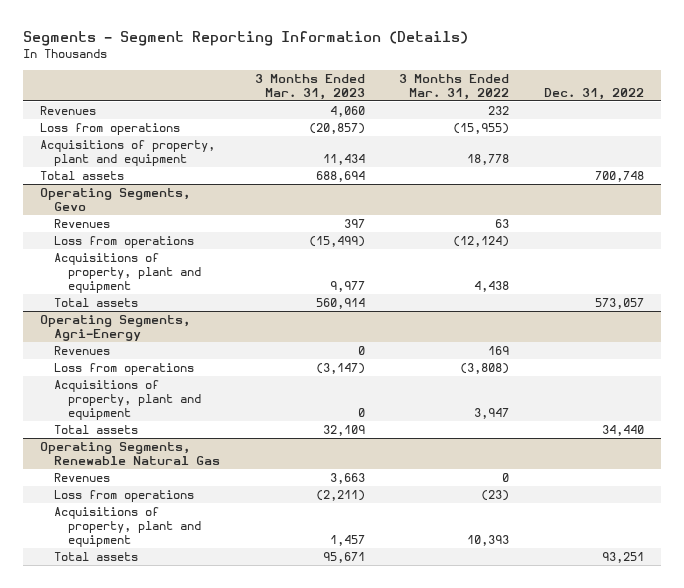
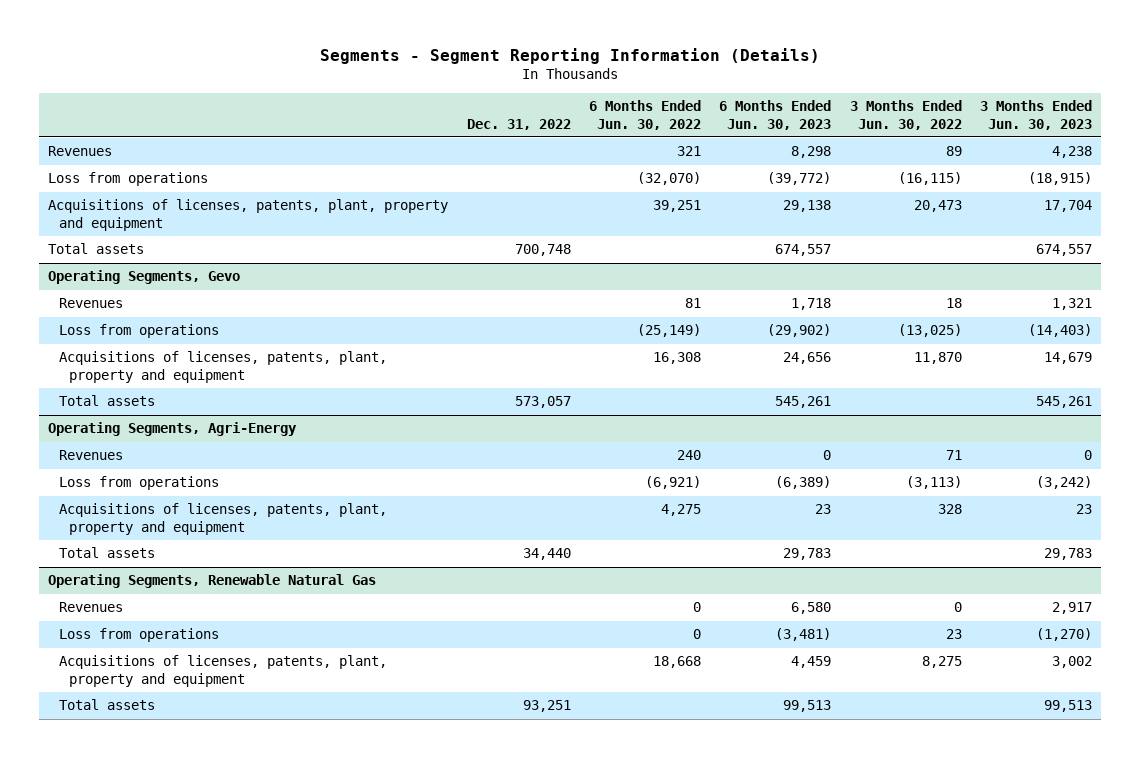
- | 3 Months Ended Mar. 31, 2023 | 3 Months Ended Mar. 31, 2022 | Dec. 31, 2022
+ | Dec. 31, 2022 | 6 Months Ended Jun. 30, 2022 | 6 Months Ended Jun. 30, 2023 | 3 Months Ended Jun. 30, 2022 | 3 Months Ended Jun. 30, 2023
- Acquisitions of property, plant and equipment | 11,434 | 18,778 |
+ Acquisitions of licenses, patents, plant, property and equipment | | 39,251 | 29,138 | 20,473 | 17,704
@ Operating Segments, Gevo
- Acquisitions of property, plant and equipment | 9,977 | 4,438 |
+ Acquisitions of licenses, patents, plant, property and equipment | | 16,308 | 24,656 | 11,870 | 14,679
@ Operating Segments, Agri-Energy
- Acquisitions of property, plant and equipment | 0 | 3,947 |
+ Acquisitions of licenses, patents, plant, property and equipment | | 4,275 | 23 | 328 | 23
@ Operating Segments, Renewable Natural Gas
- Acquisitions of property, plant and equipment | 1,457 | 10,393 |
+ Acquisitions of licenses, patents, plant, property and equipment | | 18,668 | 4,459 | 8,275 | 3,002

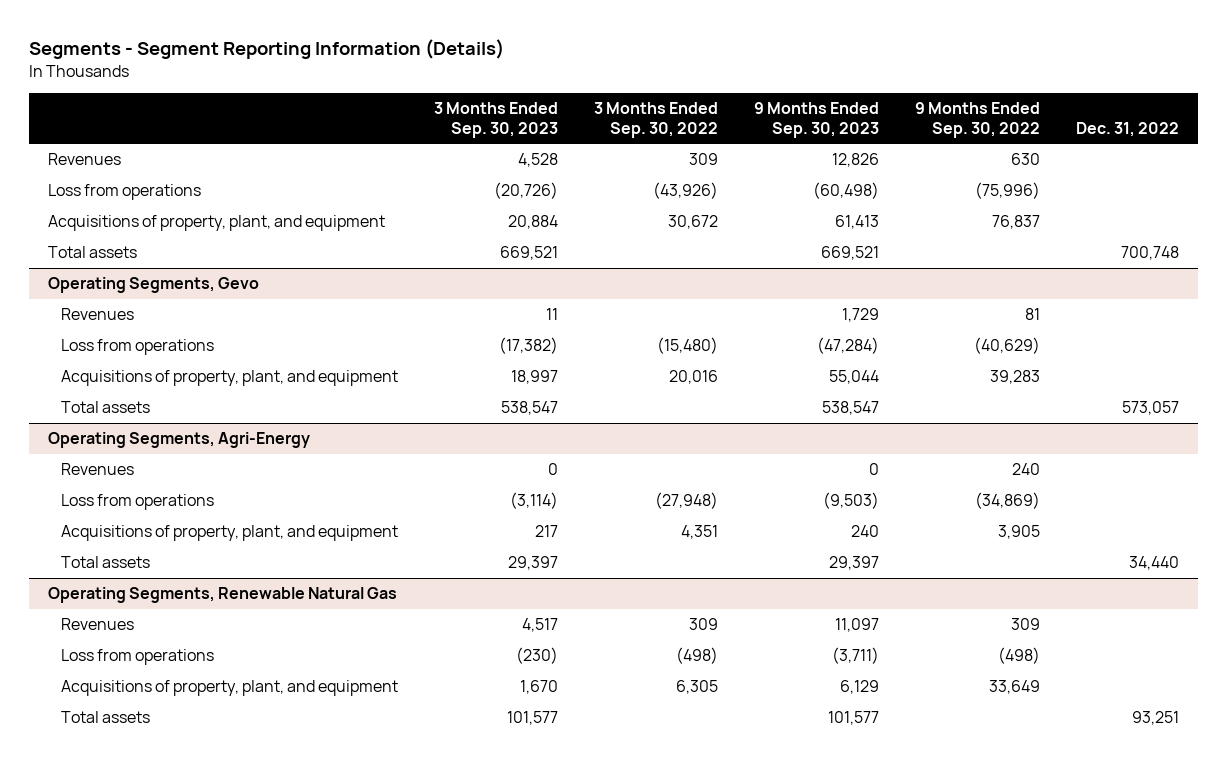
- | Dec. 31, 2022 | 6 Months Ended Jun. 30, 2022 | 6 Months Ended Jun. 30, 2023 | 3 Months Ended Jun. 30, 2022 | 3 Months Ended Jun. 30, 2023
+ | 3 Months Ended Sep. 30, 2023 | 3 Months Ended Sep. 30, 2022 | 9 Months Ended Sep. 30, 2023 | 9 Months Ended Sep. 30, 2022 | Dec. 31, 2022
- Acquisitions of licenses, patents, plant, property and equipment | | 39,251 | 29,138 | 20,473 | 17,704
+ Acquisitions of property, plant, and equipment | 20,884 | 30,672 | 61,413 | 76,837 |
@ Operating Segments, Gevo
- Acquisitions of licenses, patents, plant, property and equipment | | 16,308 | 24,656 | 11,870 | 14,679
+ Acquisitions of property, plant, and equipment | 18,997 | 20,016 | 55,044 | 39,283 |
@ Operating Segments, Agri-Energy
- Acquisitions of licenses, patents, plant, property and equipment | | 4,275 | 23 | 328 | 23
+ Acquisitions of property, plant, and equipment | 217 | 4,351 | 240 | 3,905 |
@ Operating Segments, Renewable Natural Gas
- Acquisitions of licenses, patents, plant, property and equipment | | 18,668 | 4,459 | 8,275 | 3,002
+ Acquisitions of property, plant, and equipment | 1,670 | 6,305 | 6,129 | 33,649 |

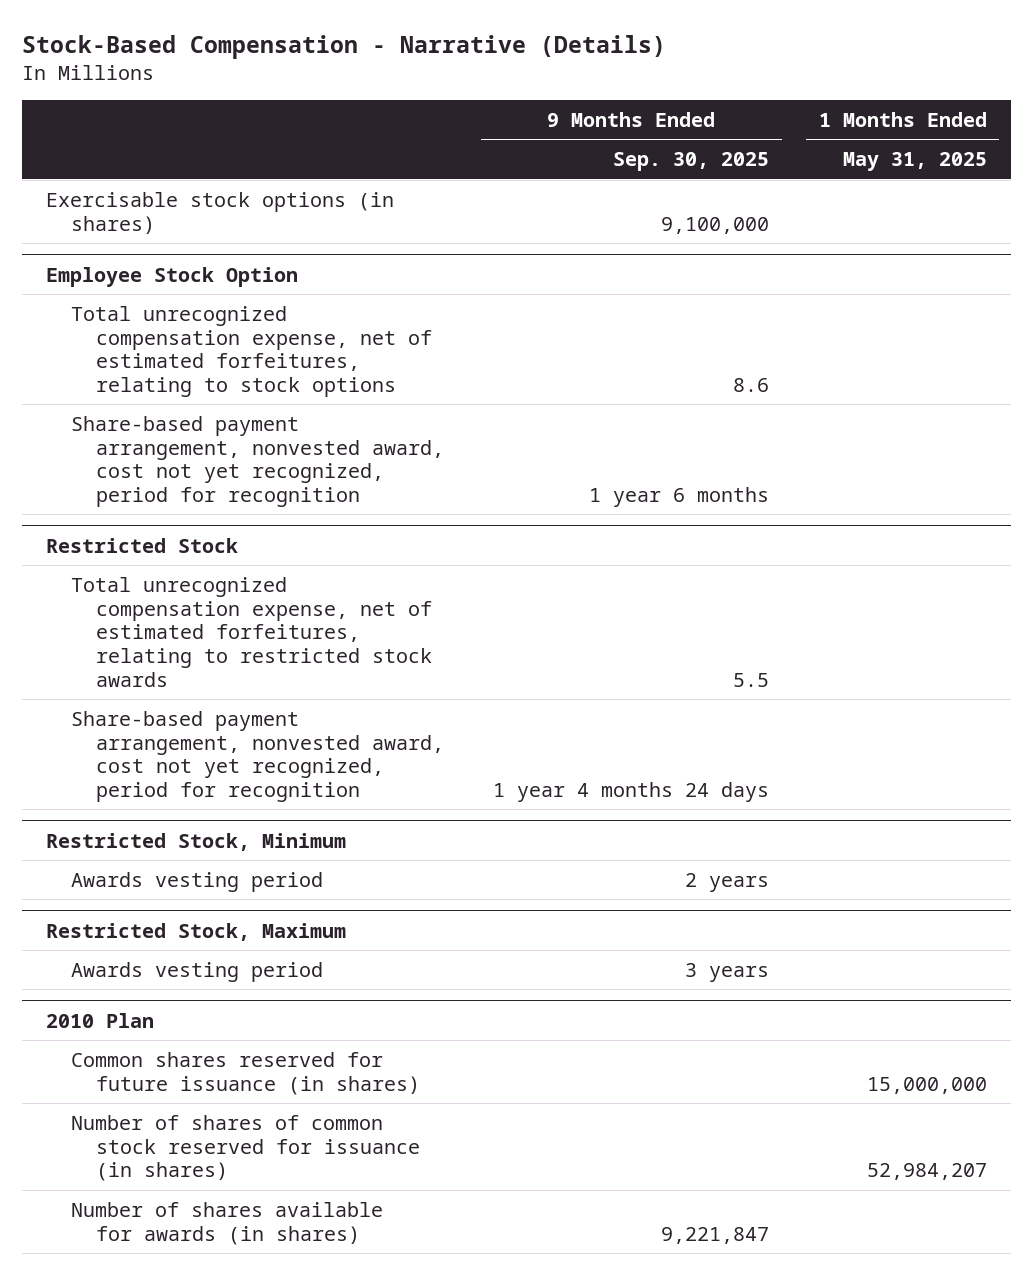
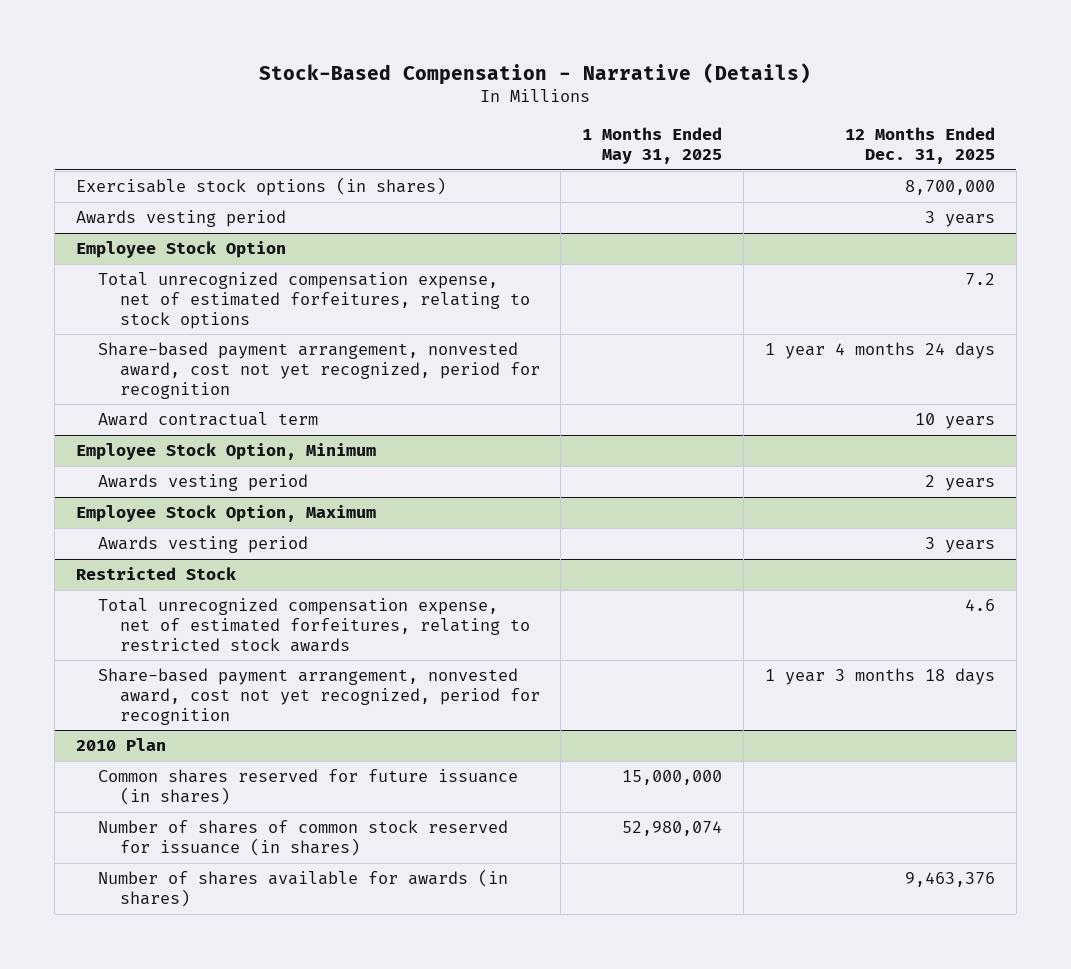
- | 9 Months Ended Sep. 30, 2025 | 1 Months Ended May 31, 2025
+ | 1 Months Ended May 31, 2025 | 12 Months Ended Dec. 31, 2025
+ Awards vesting period | | 3 years
@ Employee Stock Option
+ Award contractual term | | 10 years
+ Employee Stock Option, Minimum
+ Awards vesting period | | 2 years
+ Employee Stock Option, Maximum
+ Awards vesting period | | 3 years
- Restricted Stock, Minimum
- Awards vesting period | 2 years |
- Restricted Stock, Maximum
- Awards vesting period | 3 years |
@ 2010 Plan
- Number of shares of common stock reserved for issuance (in shares) | | 52,984,207
+ Number of shares of common stock reserved for issuance (in shares) | 52,980,074 |

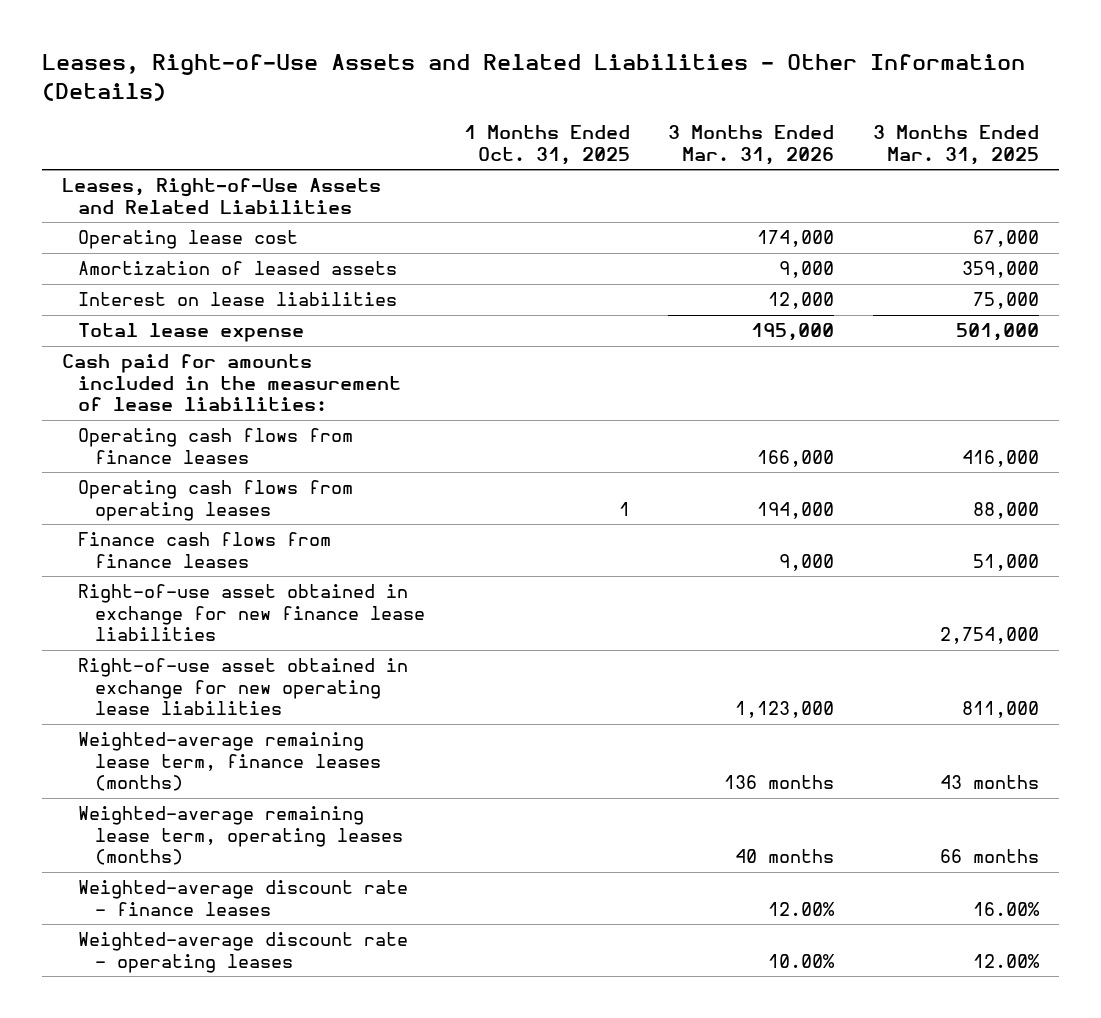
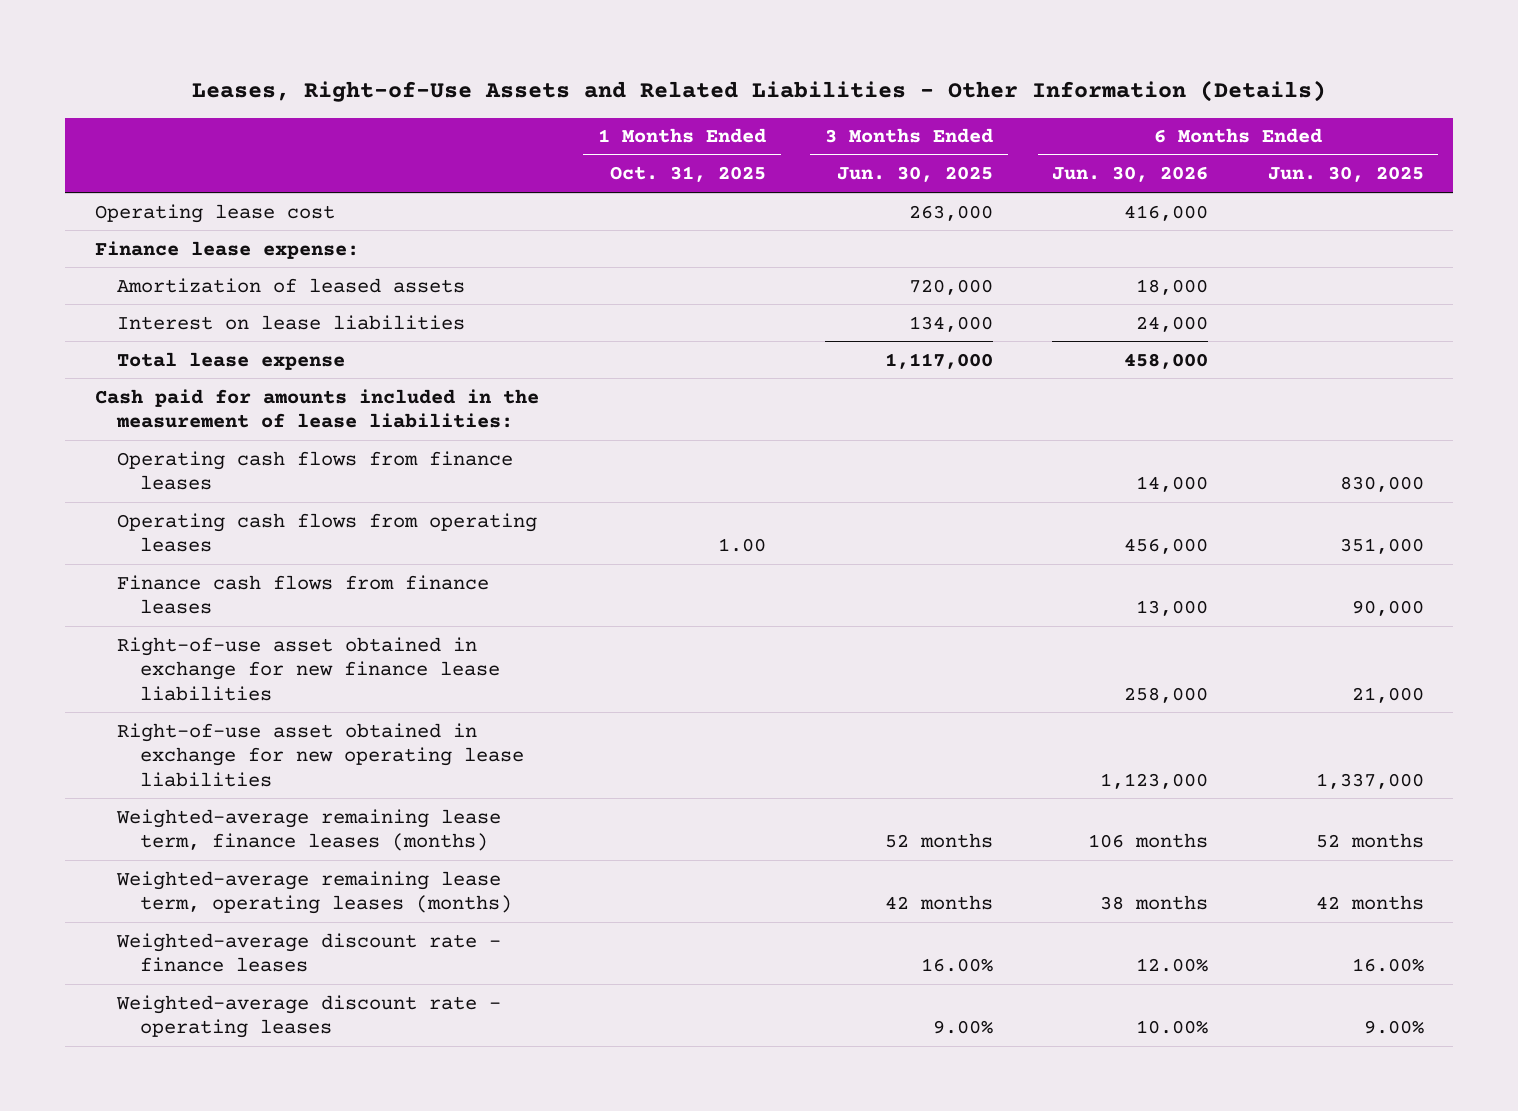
- | 1 Months Ended Oct. 31, 2025 | 3 Months Ended Mar. 31, 2026 | 3 Months Ended Mar. 31, 2025
+ | 1 Months Ended Oct. 31, 2025 | 3 Months Ended Jun. 30, 2025 | 6 Months Ended Jun. 30, 2026 | 6 Months Ended Jun. 30, 2025
- Leases, Right-of-Use Assets and Related Liabilities
+ Finance lease expense:
- Operating cash flows from operating leases | 1 | 194,000 | 88,000
+ Operating cash flows from operating leases | 1.00 | | 456,000 | 351,000

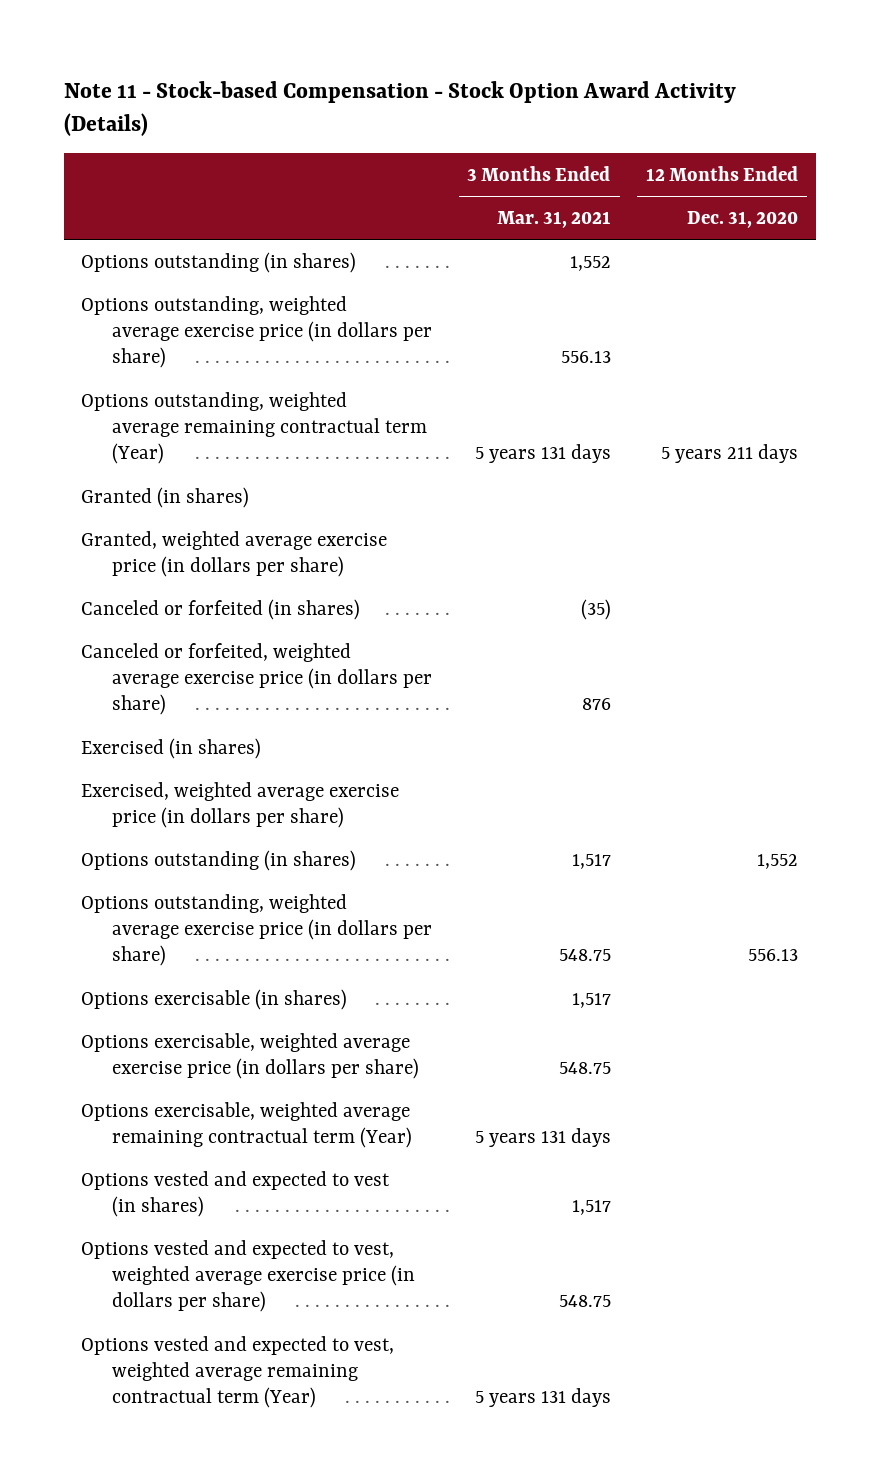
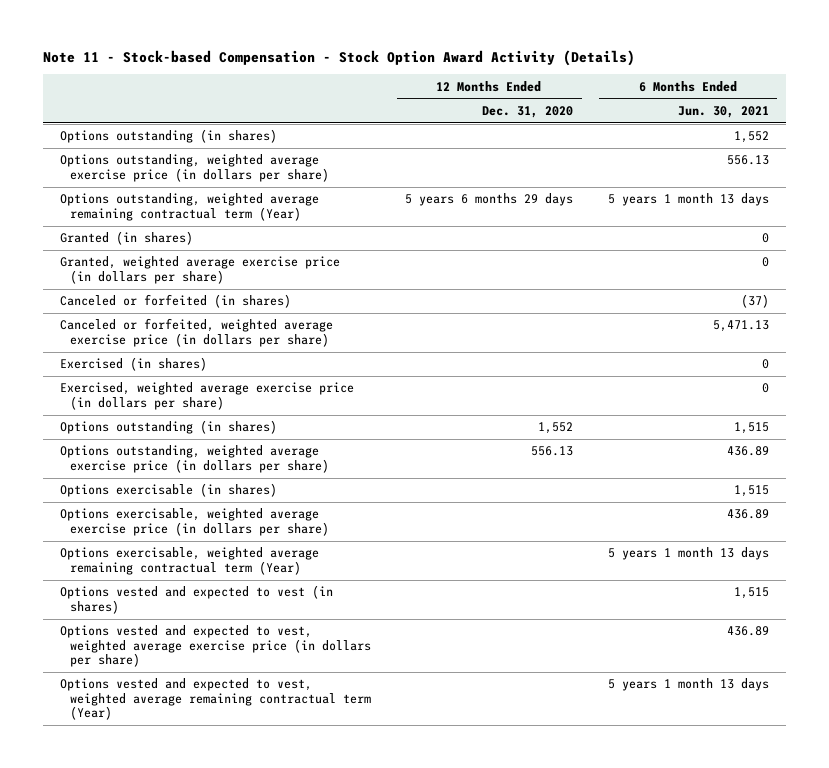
- | 3 Months Ended Mar. 31, 2021 | 12 Months Ended Dec. 31, 2020
+ | 12 Months Ended Dec. 31, 2020 | 6 Months Ended Jun. 30, 2021
- Options outstanding, weighted average remaining contractual term (Year) | 5 years 131 days | 5 years 211 days
+ Options outstanding, weighted average remaining contractual term (Year) | 5 years 6 months 29 days | 5 years 1 month 13 days

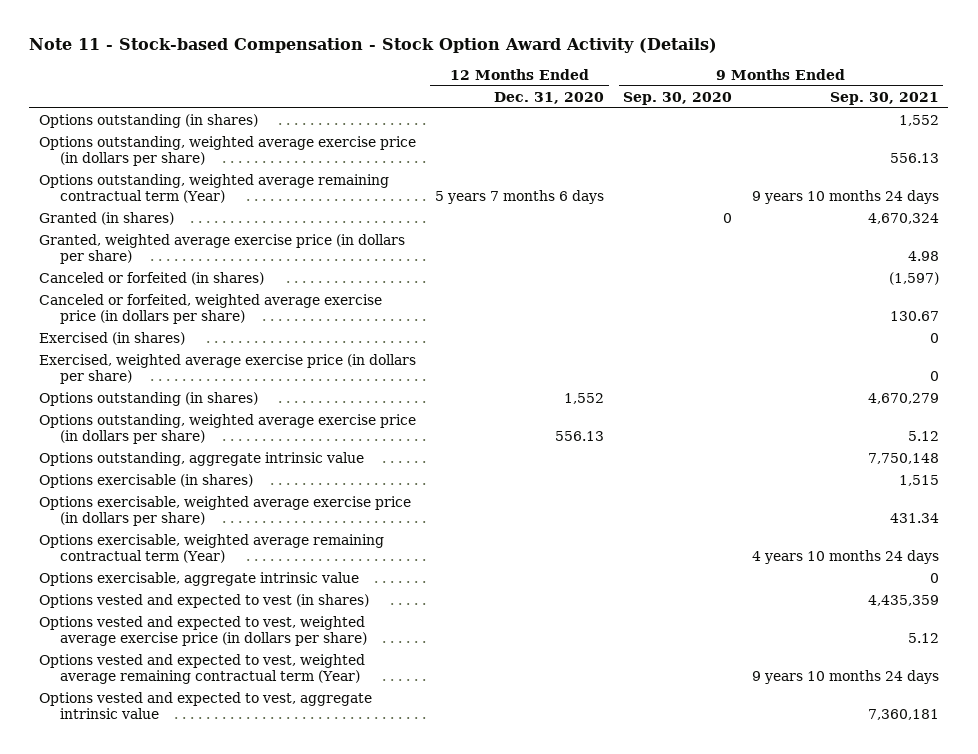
- | 12 Months Ended Dec. 31, 2020 | 6 Months Ended Jun. 30, 2021
+ | 12 Months Ended Dec. 31, 2020 | 9 Months Ended Sep. 30, 2020 | 9 Months Ended Sep. 30, 2021
- Options outstanding, weighted average remaining contractual term (Year) | 5 years 6 months 29 days | 5 years 1 month 13 days
+ Options outstanding, weighted average remaining contractual term (Year) | 5 years 7 months 6 days | | 9 years 10 months 24 days
+ Options outstanding, aggregate intrinsic value | | | 7,750,148
+ Options exercisable, aggregate intrinsic value | | | 0
+ Options vested and expected to vest, aggregate intrinsic value | | | 7,360,181

